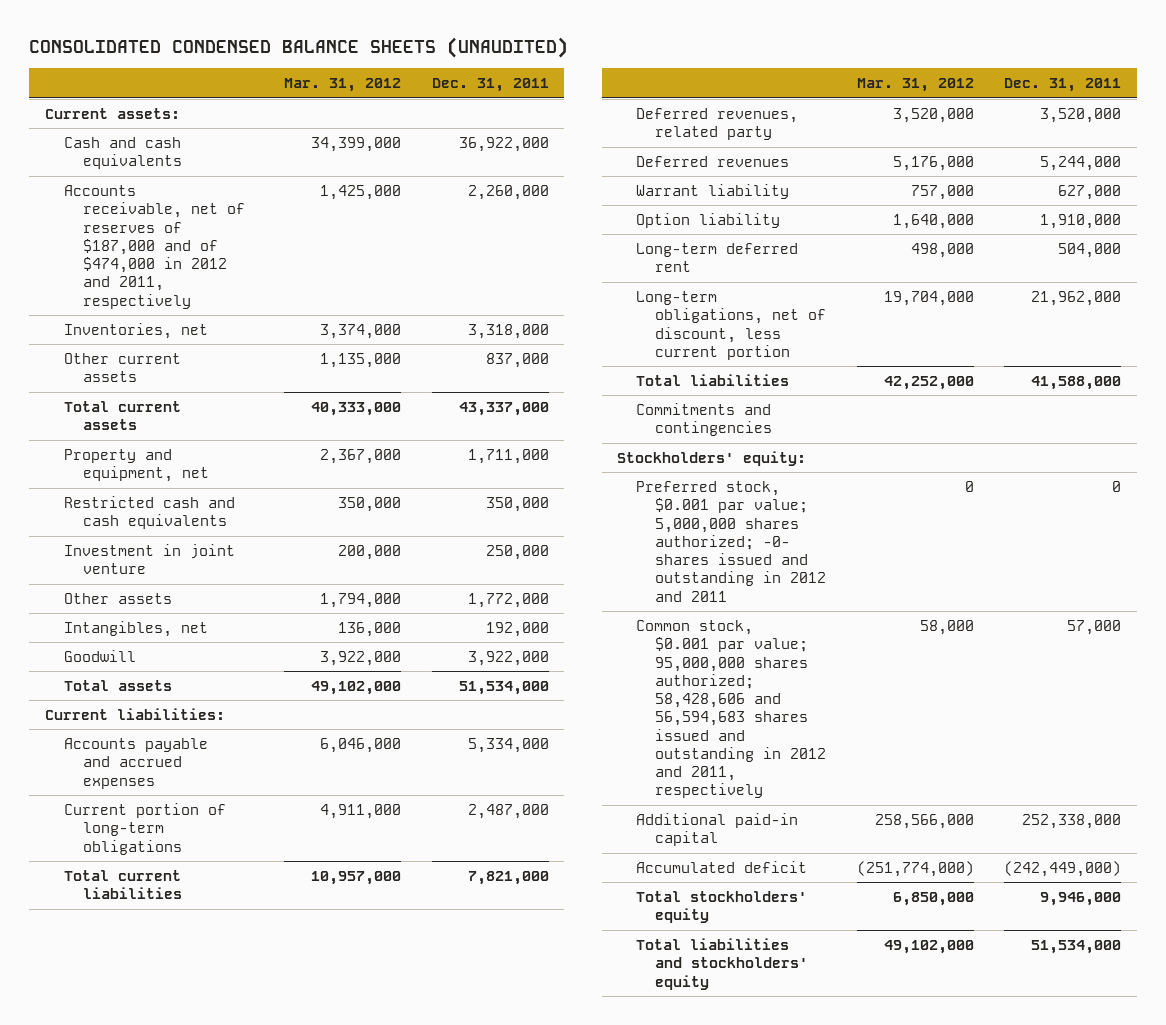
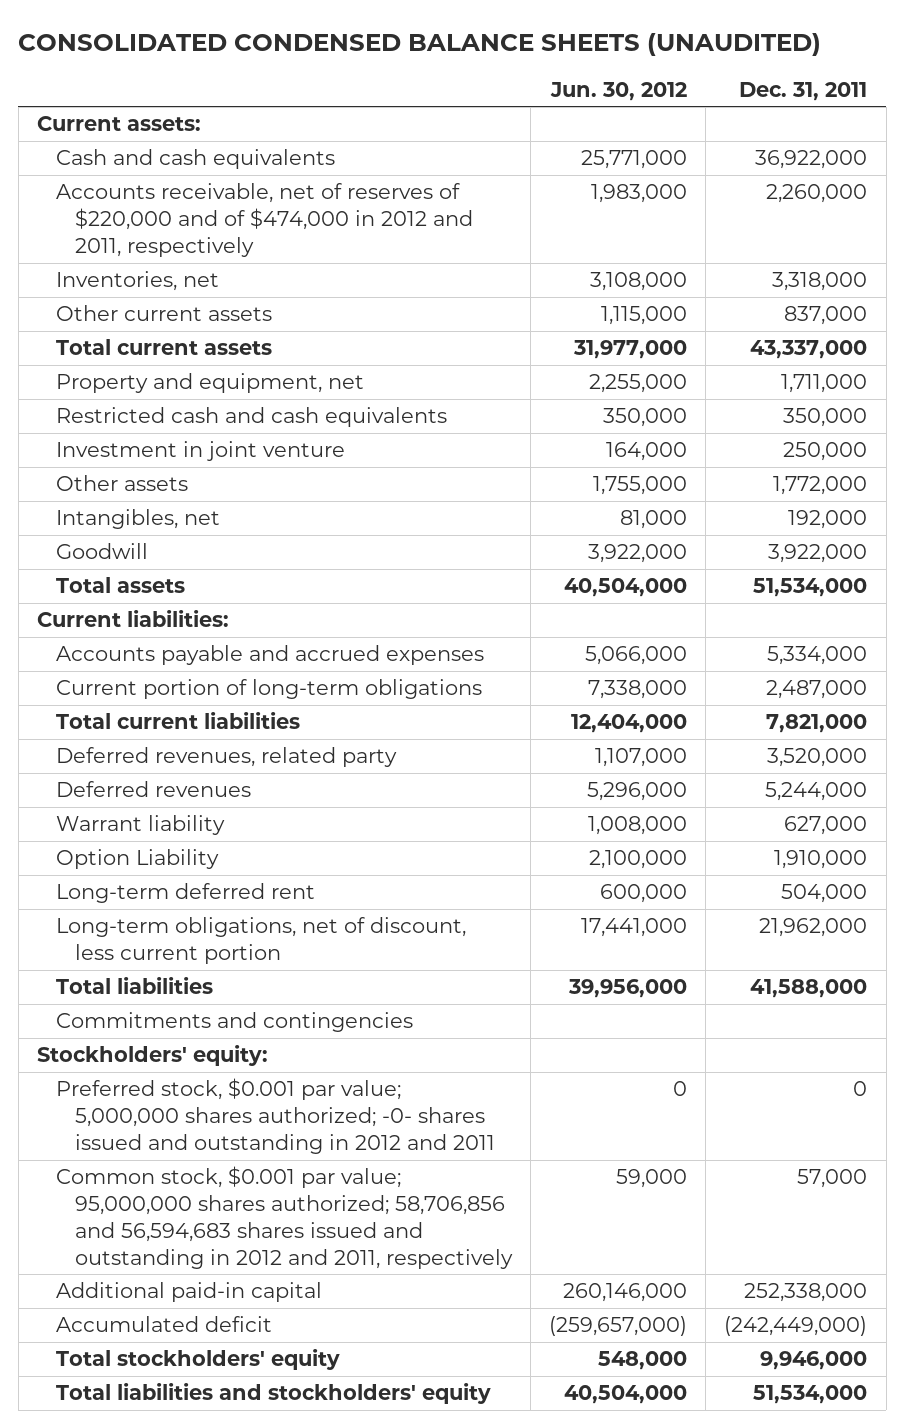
- | Mar. 31, 2012 | Dec. 31, 2011
+ | Jun. 30, 2012 | Dec. 31, 2011
- Accounts receivable, net of reserves of $187,000 and of $474,000 in 2012 and 2011, respectively | 1,425,000 | 2,260,000
+ Accounts receivable, net of reserves of $220,000 and of $474,000 in 2012 and 2011, respectively | 1,983,000 | 2,260,000
- Option liability | 1,640,000 | 1,910,000
+ Option Liability | 2,100,000 | 1,910,000
- Common stock, $0.001 par value; 95,000,000 shares authorized; 58,428,606 and 56,594,683 shares issued and outstanding in 2012 and 2011, respectively | 58,000 | 57,000
+ Common stock, $0.001 par value; 95,000,000 shares authorized; 58,706,856 and 56,594,683 shares issued and outstanding in 2012 and 2011, respectively | 59,000 | 57,000

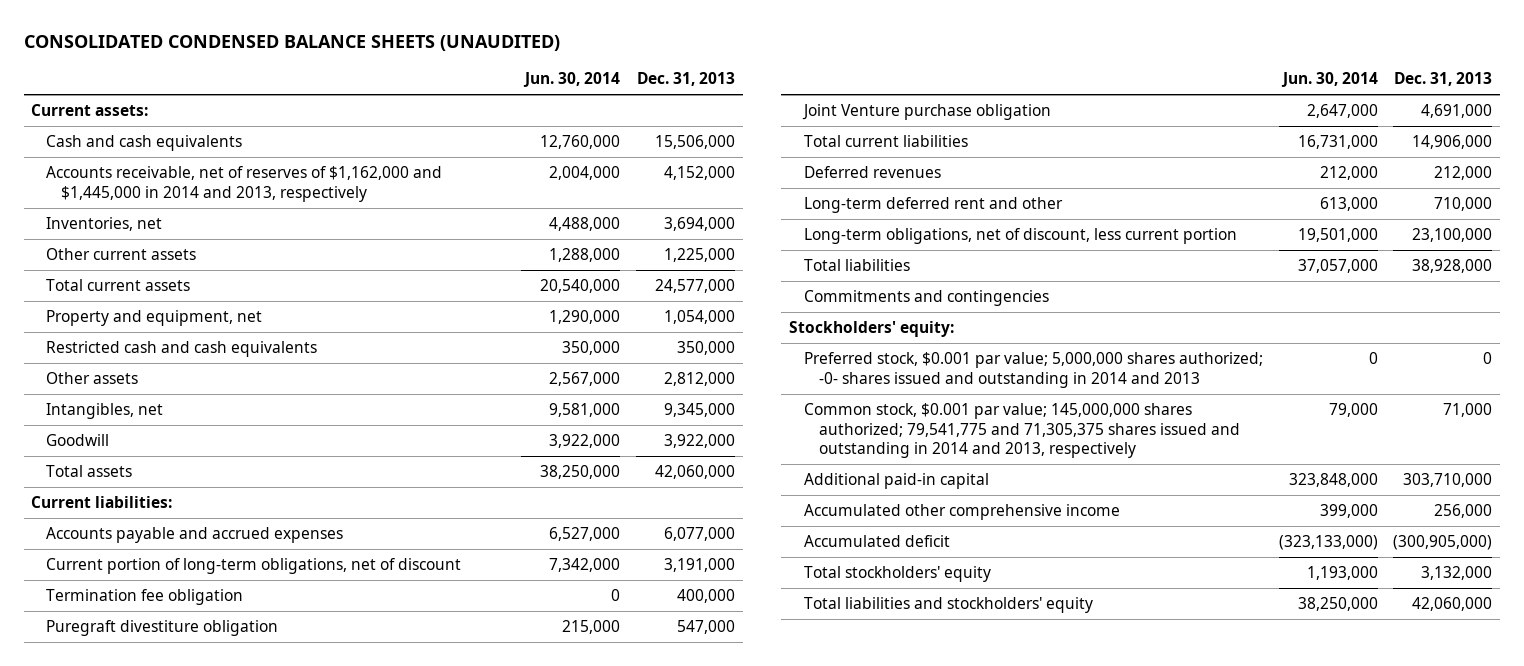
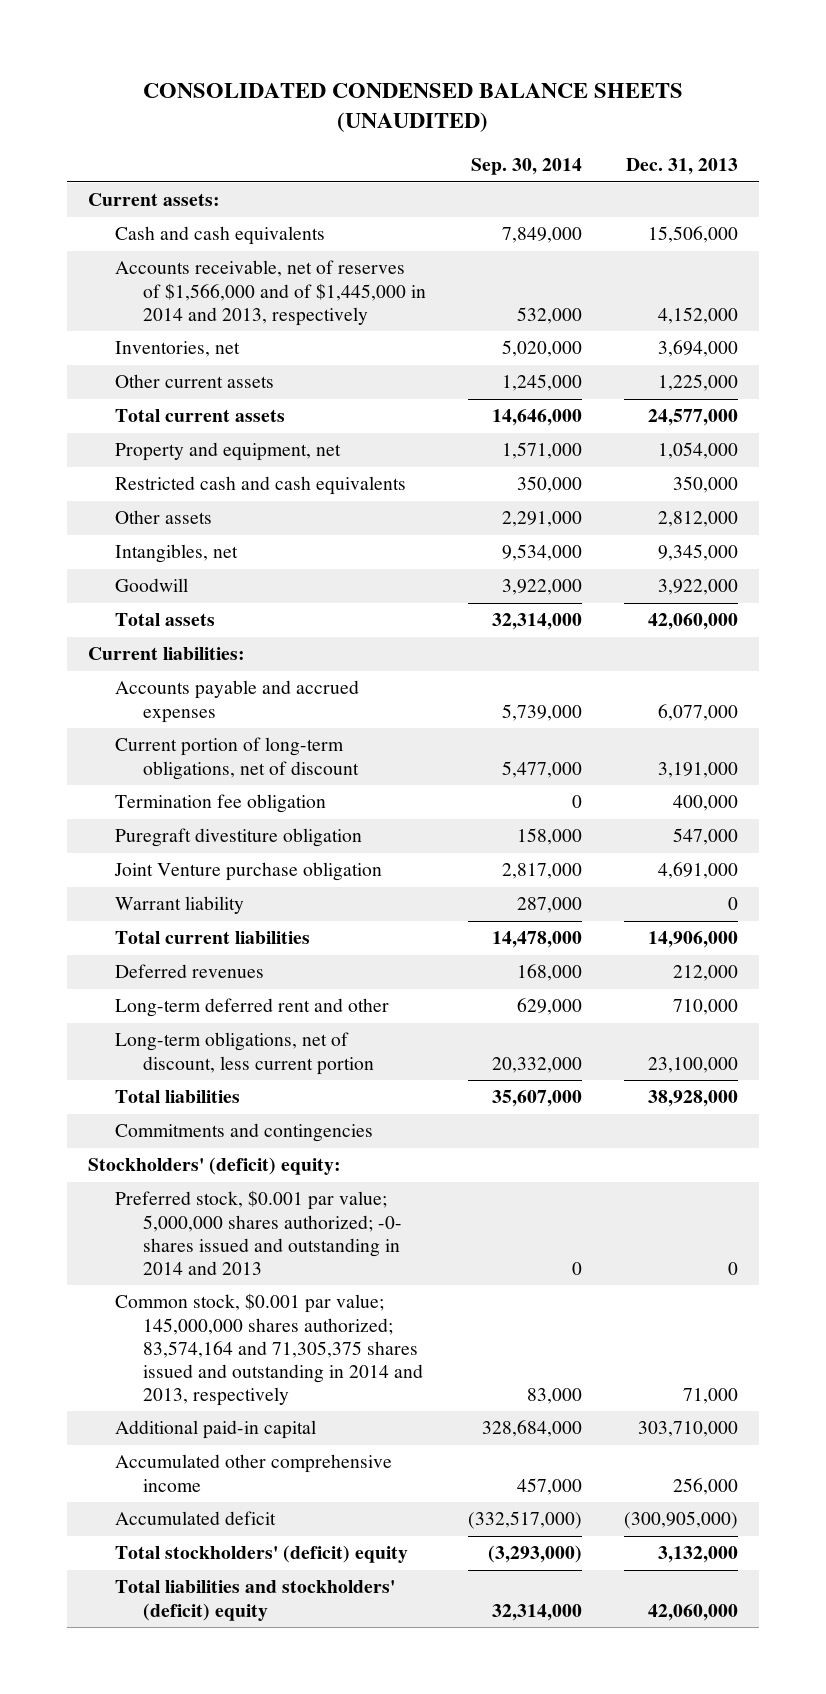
- | Jun. 30, 2014 | Dec. 31, 2013
+ | Sep. 30, 2014 | Dec. 31, 2013
- Accounts receivable, net of reserves of $1,162,000 and $1,445,000 in 2014 and 2013, respectively | 2,004,000 | 4,152,000
+ Accounts receivable, net of reserves of $1,566,000 and of $1,445,000 in 2014 and 2013, respectively | 532,000 | 4,152,000
+ Warrant liability | 287,000 | 0
- Stockholders' equity:
+ Stockholders' (deficit) equity:
- Common stock, $0.001 par value; 145,000,000 shares authorized; 79,541,775 and 71,305,375 shares issued and outstanding in 2014 and 2013, respectively | 79,000 | 71,000
+ Common stock, $0.001 par value; 145,000,000 shares authorized; 83,574,164 and 71,305,375 shares issued and outstanding in 2014 and 2013, respectively | 83,000 | 71,000
- Total stockholders' equity | 1,193,000 | 3,132,000
- Total liabilities and stockholders' equity | 38,250,000 | 42,060,000
+ Total stockholders' (deficit) equity | (3,293,000) | 3,132,000
+ Total liabilities and stockholders' (deficit) equity | 32,314,000 | 42,060,000

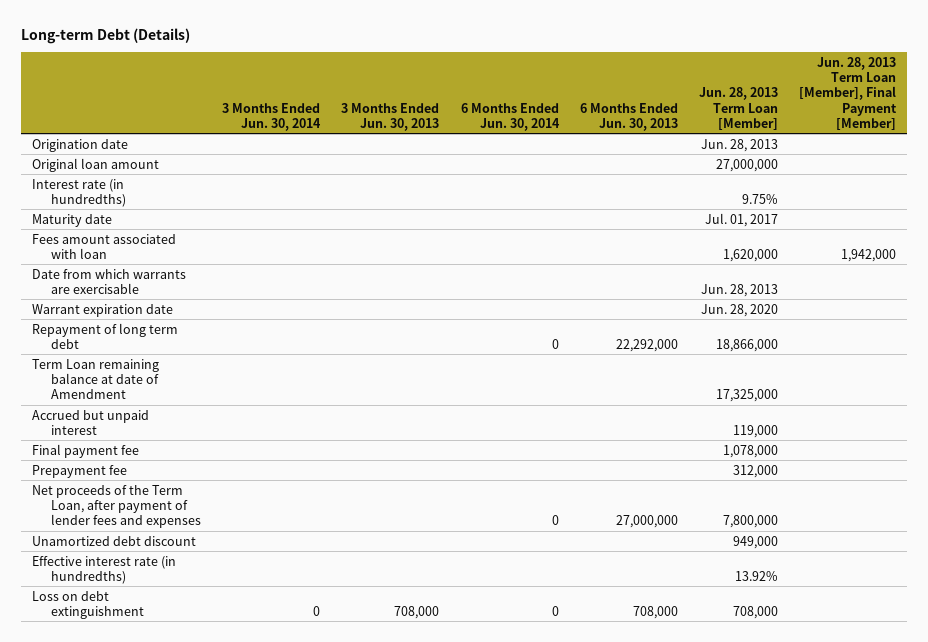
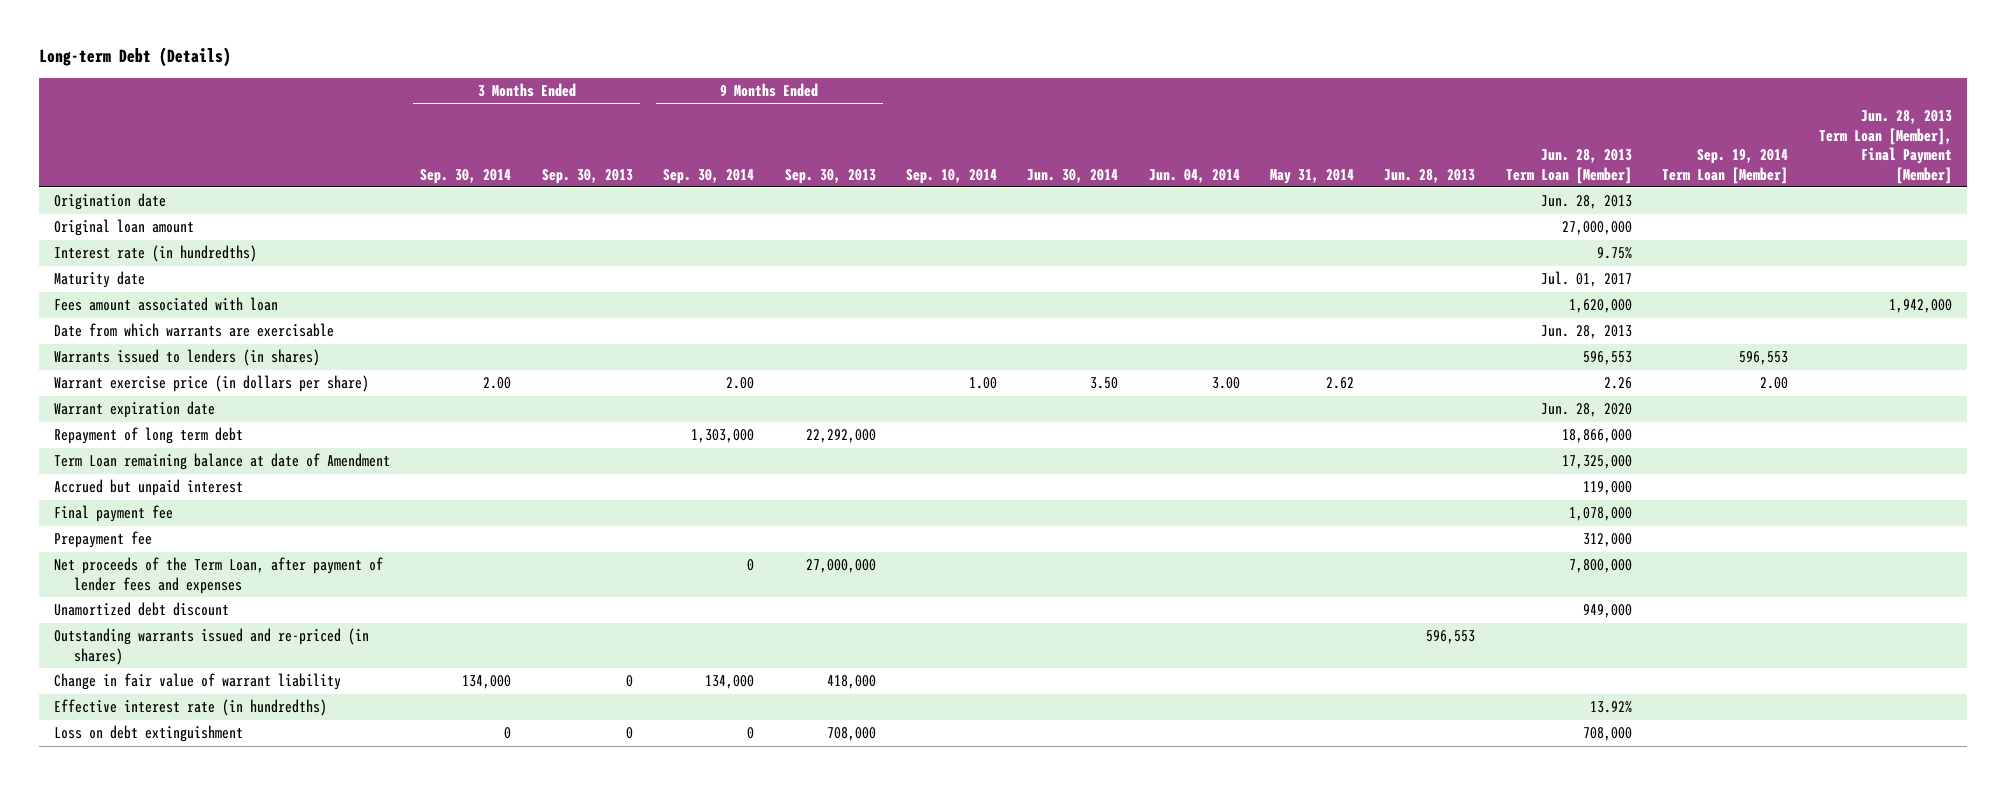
- | 3 Months Ended Jun. 30, 2014 | 3 Months Ended Jun. 30, 2013 | 6 Months Ended Jun. 30, 2014 | 6 Months Ended Jun. 30, 2013 | Jun. 28, 2013 Term Loan [Member] | Jun. 28, 2013 Term Loan [Member], Final Payment [Member]
+ | 3 Months Ended Sep. 30, 2014 | 3 Months Ended Sep. 30, 2013 | 9 Months Ended Sep. 30, 2014 | 9 Months Ended Sep. 30, 2013 | Sep. 10, 2014 | Jun. 30, 2014 | Jun. 04, 2014 | May 31, 2014 | Jun. 28, 2013 | Jun. 28, 2013 Term Loan [Member] | Sep. 19, 2014 Term Loan [Member] | Jun. 28, 2013 Term Loan [Member], Final Payment [Member]
+ Warrants issued to lenders (in shares) | | | | | | | | | | 596,553 | 596,553 |
+ Warrant exercise price (in dollars per share) | 2.00 | | 2.00 | | 1.00 | 3.50 | 3.00 | 2.62 | | 2.26 | 2.00 |
+ Outstanding warrants issued and re-priced (in shares) | | | | | | | | | 596,553 | | |
+ Change in fair value of warrant liability | 134,000 | 0 | 134,000 | 418,000 | | | | | | | |

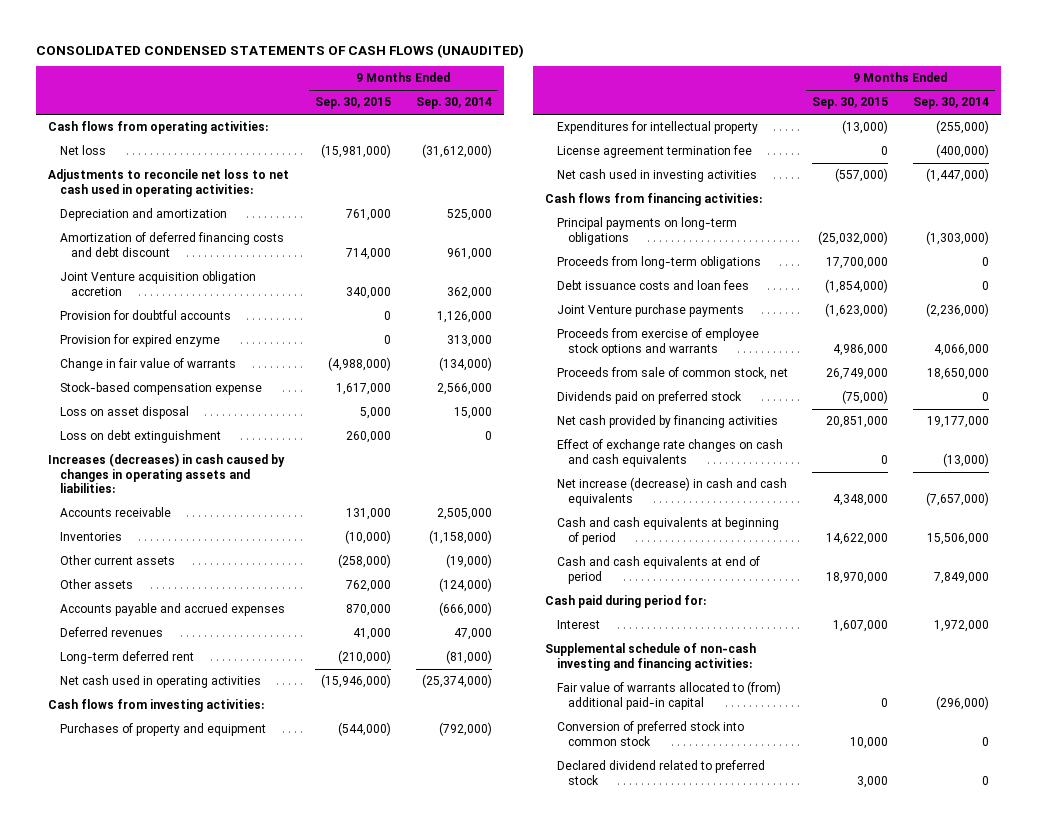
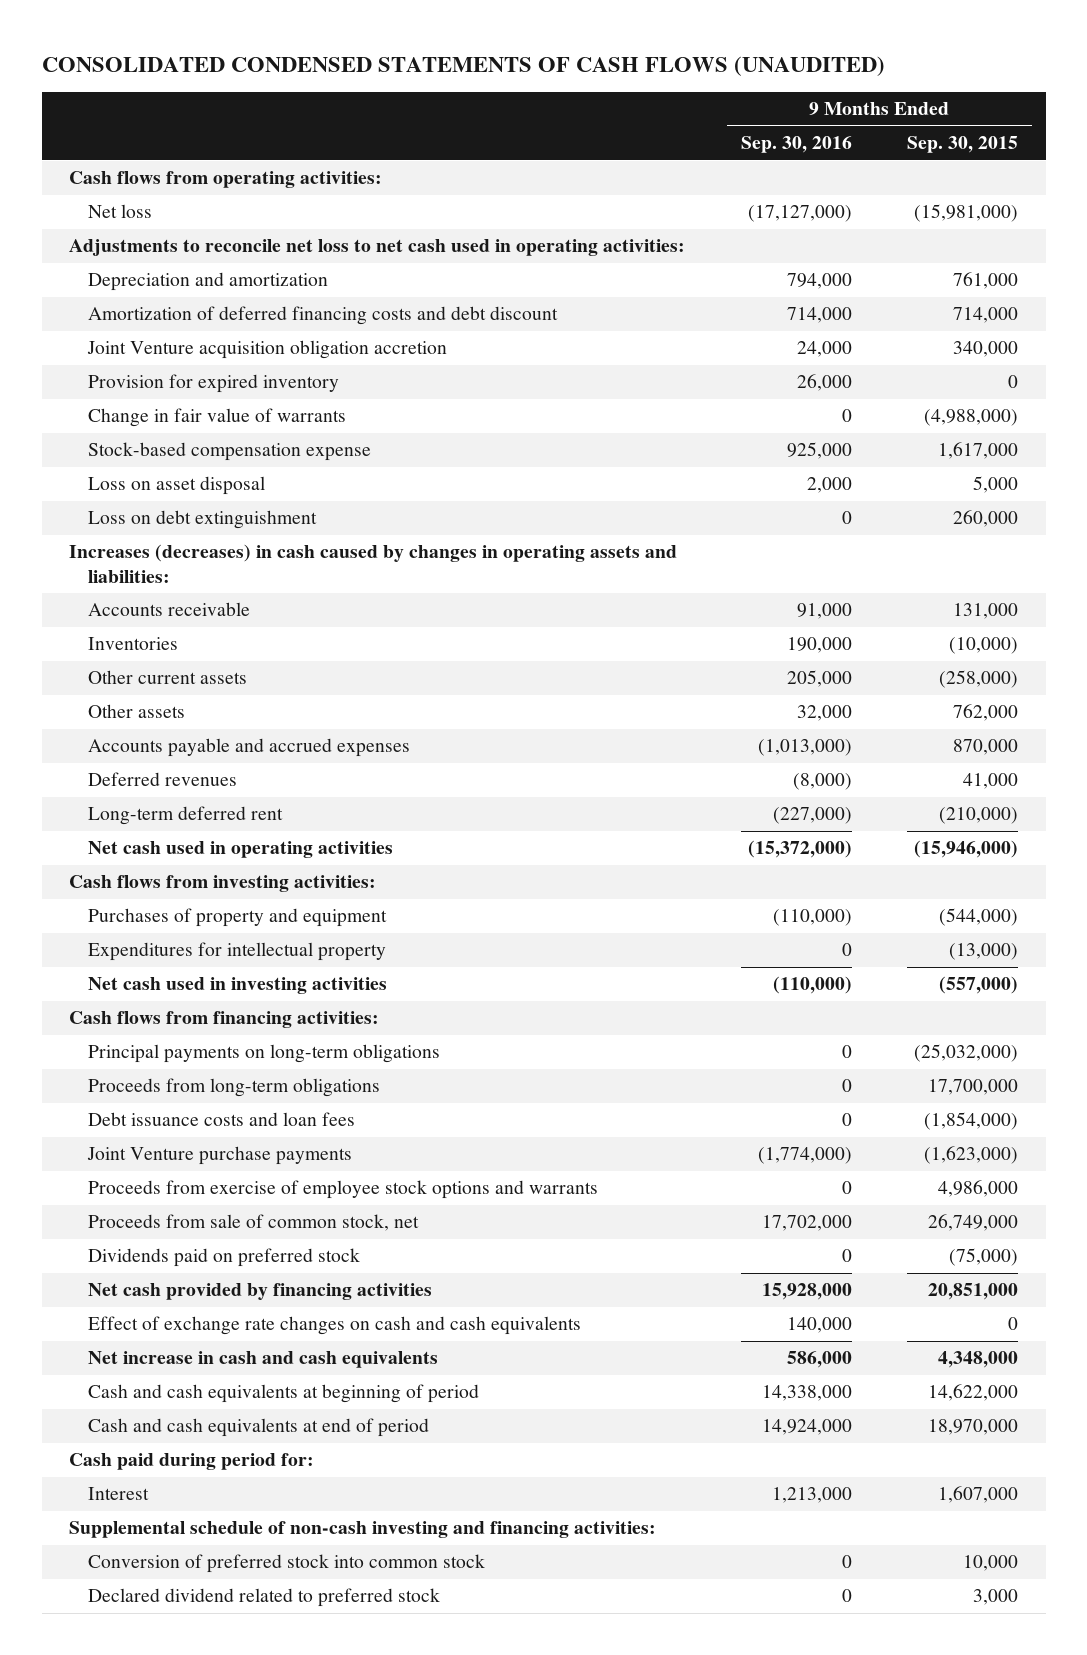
- | 9 Months Ended Sep. 30, 2015 | 9 Months Ended Sep. 30, 2014
+ | 9 Months Ended Sep. 30, 2016 | 9 Months Ended Sep. 30, 2015
- Provision for doubtful accounts | 0 | 1,126,000
- Provision for expired enzyme | 0 | 313,000
+ Provision for expired inventory | 26,000 | 0
- License agreement termination fee | 0 | (400,000)
- Net increase (decrease) in cash and cash equivalents | 4,348,000 | (7,657,000)
+ Net increase in cash and cash equivalents | 586,000 | 4,348,000
- Fair value of warrants allocated to (from) additional paid-in capital | 0 | (296,000)

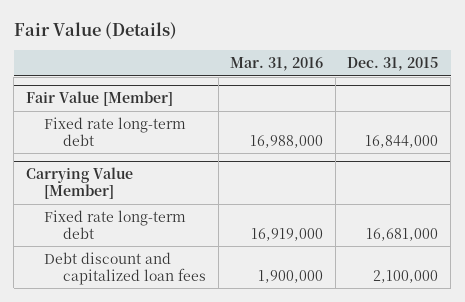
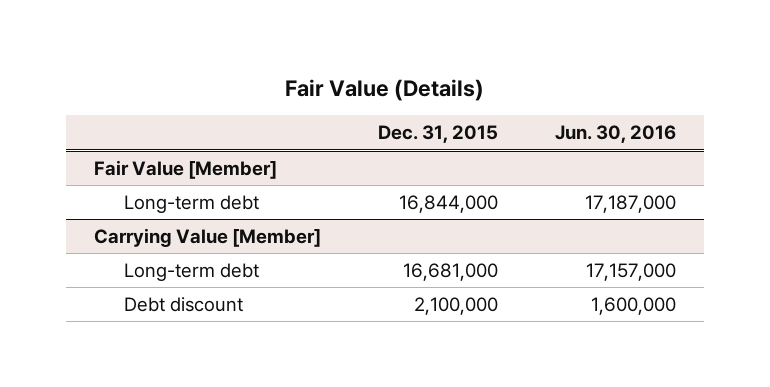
- | Mar. 31, 2016 | Dec. 31, 2015
+ | Dec. 31, 2015 | Jun. 30, 2016
@ Fair Value [Member]
- Fixed rate long-term debt | 16,988,000 | 16,844,000
+ Long-term debt | 16,844,000 | 17,187,000
@ Carrying Value [Member]
- Fixed rate long-term debt | 16,919,000 | 16,681,000
- Debt discount and capitalized loan fees | 1,900,000 | 2,100,000
+ Long-term debt | 16,681,000 | 17,157,000
+ Debt discount | 2,100,000 | 1,600,000

